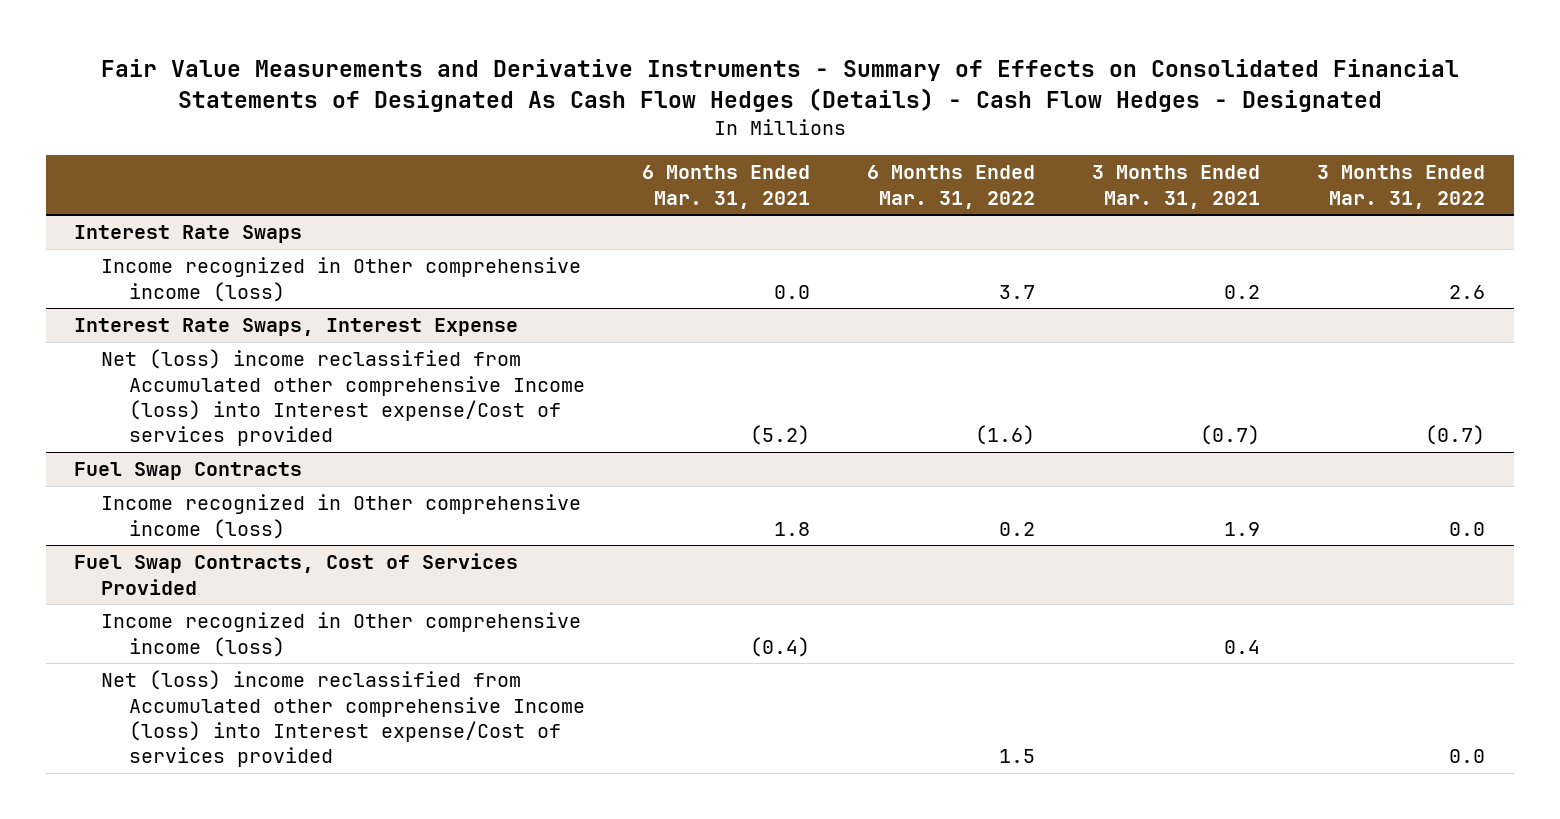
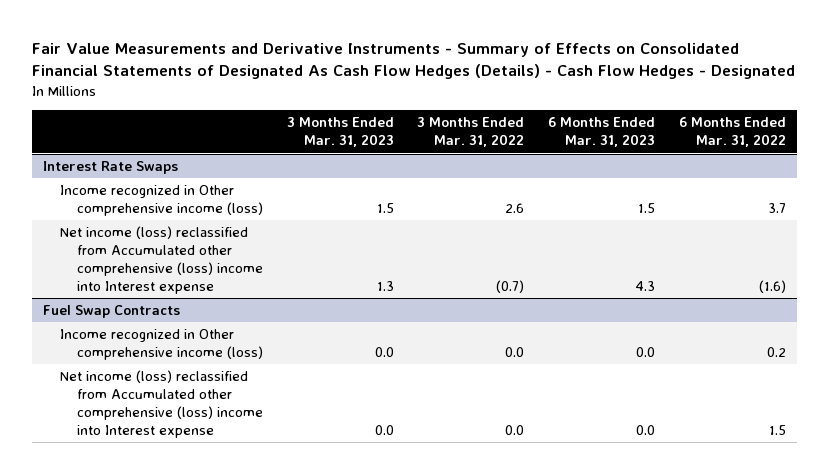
- | 6 Months Ended Mar. 31, 2021 | 6 Months Ended Mar. 31, 2022 | 3 Months Ended Mar. 31, 2021 | 3 Months Ended Mar. 31, 2022
+ | 3 Months Ended Mar. 31, 2023 | 3 Months Ended Mar. 31, 2022 | 6 Months Ended Mar. 31, 2023 | 6 Months Ended Mar. 31, 2022
- Interest Rate Swaps, Interest Expense
- Net (loss) income reclassified from Accumulated other comprehensive Income (loss) into Interest expense/Cost of services provided | (5.2) | (1.6) | (0.7) | (0.7)
@ Interest Rate Swaps
+ Net income (loss) reclassified from Accumulated other comprehensive (loss) income into Interest expense | 1.3 | (0.7) | 4.3 | (1.6)
- Fuel Swap Contracts, Cost of Services Provided
- Income recognized in Other comprehensive income (loss) | (0.4) | | 0.4 |
- Net (loss) income reclassified from Accumulated other comprehensive Income (loss) into Interest expense/Cost of services provided | | 1.5 | | 0.0
@ Fuel Swap Contracts
+ Net income (loss) reclassified from Accumulated other comprehensive (loss) income into Interest expense | 0.0 | 0.0 | 0.0 | 1.5

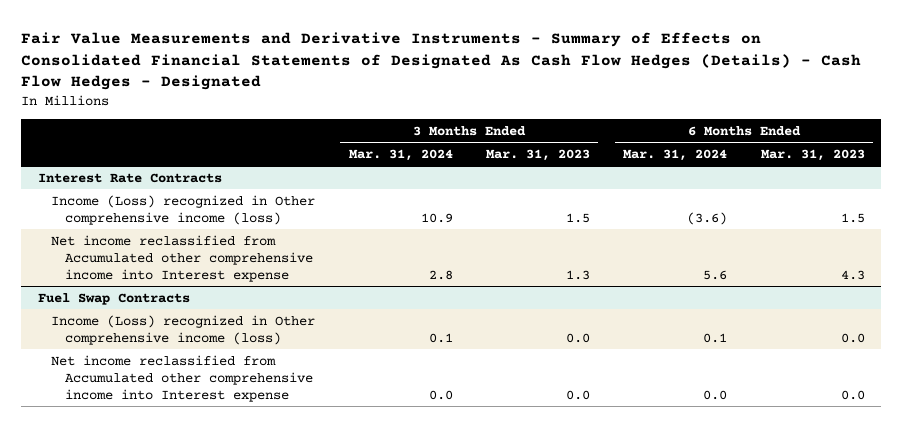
- | 3 Months Ended Mar. 31, 2023 | 3 Months Ended Mar. 31, 2022 | 6 Months Ended Mar. 31, 2023 | 6 Months Ended Mar. 31, 2022
+ | 3 Months Ended Mar. 31, 2024 | 3 Months Ended Mar. 31, 2023 | 6 Months Ended Mar. 31, 2024 | 6 Months Ended Mar. 31, 2023
- Interest Rate Swaps
- Income recognized in Other comprehensive income (loss) | 1.5 | 2.6 | 1.5 | 3.7
- Net income (loss) reclassified from Accumulated other comprehensive (loss) income into Interest expense | 1.3 | (0.7) | 4.3 | (1.6)
+ Interest Rate Contracts
+ Income (Loss) recognized in Other comprehensive income (loss) | 10.9 | 1.5 | (3.6) | 1.5
+ Net income reclassified from Accumulated other comprehensive income into Interest expense | 2.8 | 1.3 | 5.6 | 4.3
@ Fuel Swap Contracts
- Income recognized in Other comprehensive income (loss) | 0.0 | 0.0 | 0.0 | 0.2
- Net income (loss) reclassified from Accumulated other comprehensive (loss) income into Interest expense | 0.0 | 0.0 | 0.0 | 1.5
+ Income (Loss) recognized in Other comprehensive income (loss) | 0.1 | 0.0 | 0.1 | 0.0
+ Net income reclassified from Accumulated other comprehensive income into Interest expense | 0.0 | 0.0 | 0.0 | 0.0

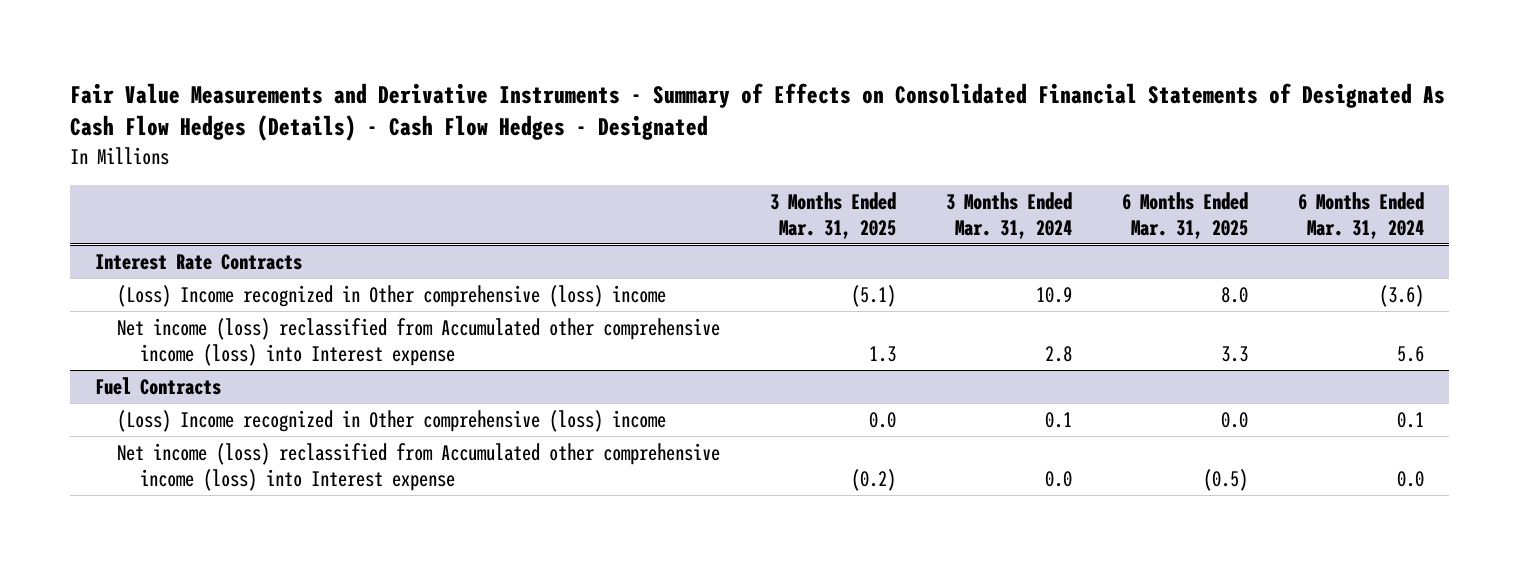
- | 3 Months Ended Mar. 31, 2024 | 3 Months Ended Mar. 31, 2023 | 6 Months Ended Mar. 31, 2024 | 6 Months Ended Mar. 31, 2023
+ | 3 Months Ended Mar. 31, 2025 | 3 Months Ended Mar. 31, 2024 | 6 Months Ended Mar. 31, 2025 | 6 Months Ended Mar. 31, 2024
@ Interest Rate Contracts
- Income (Loss) recognized in Other comprehensive income (loss) | 10.9 | 1.5 | (3.6) | 1.5
- Net income reclassified from Accumulated other comprehensive income into Interest expense | 2.8 | 1.3 | 5.6 | 4.3
- Fuel Swap Contracts
- Income (Loss) recognized in Other comprehensive income (loss) | 0.1 | 0.0 | 0.1 | 0.0
- Net income reclassified from Accumulated other comprehensive income into Interest expense | 0.0 | 0.0 | 0.0 | 0.0
@ Interest Rate Contracts
+ (Loss) Income recognized in Other comprehensive (loss) income | (5.1) | 10.9 | 8.0 | (3.6)
+ Net income (loss) reclassified from Accumulated other comprehensive income (loss) into Interest expense | 1.3 | 2.8 | 3.3 | 5.6
+ Fuel Contracts
+ (Loss) Income recognized in Other comprehensive (loss) income | 0.0 | 0.1 | 0.0 | 0.1
+ Net income (loss) reclassified from Accumulated other comprehensive income (loss) into Interest expense | (0.2) | 0.0 | (0.5) | 0.0

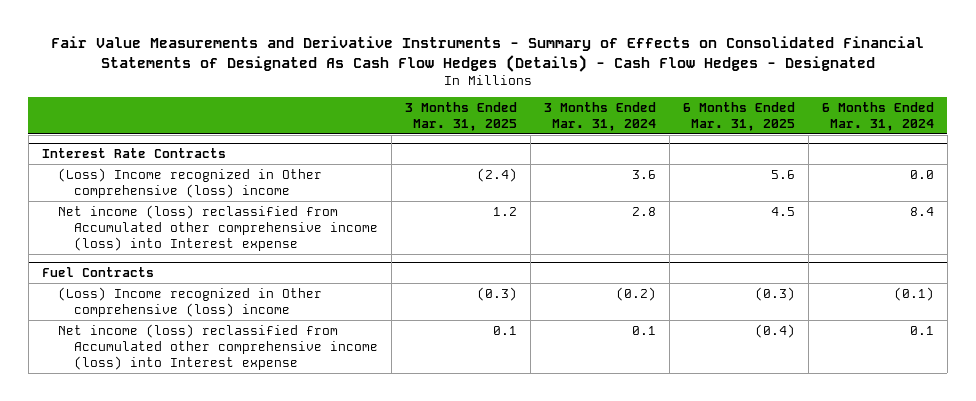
@ Interest Rate Contracts
- (Loss) Income recognized in Other comprehensive (loss) income | (5.1) | 10.9 | 8.0 | (3.6)
- Net income (loss) reclassified from Accumulated other comprehensive income (loss) into Interest expense | 1.3 | 2.8 | 3.3 | 5.6
+ (Loss) Income recognized in Other comprehensive (loss) income | (2.4) | 3.6 | 5.6 | 0.0
+ Net income (loss) reclassified from Accumulated other comprehensive income (loss) into Interest expense | 1.2 | 2.8 | 4.5 | 8.4
@ Fuel Contracts
- (Loss) Income recognized in Other comprehensive (loss) income | 0.0 | 0.1 | 0.0 | 0.1
- Net income (loss) reclassified from Accumulated other comprehensive income (loss) into Interest expense | (0.2) | 0.0 | (0.5) | 0.0
+ (Loss) Income recognized in Other comprehensive (loss) income | (0.3) | (0.2) | (0.3) | (0.1)
+ Net income (loss) reclassified from Accumulated other comprehensive income (loss) into Interest expense | 0.1 | 0.1 | (0.4) | 0.1

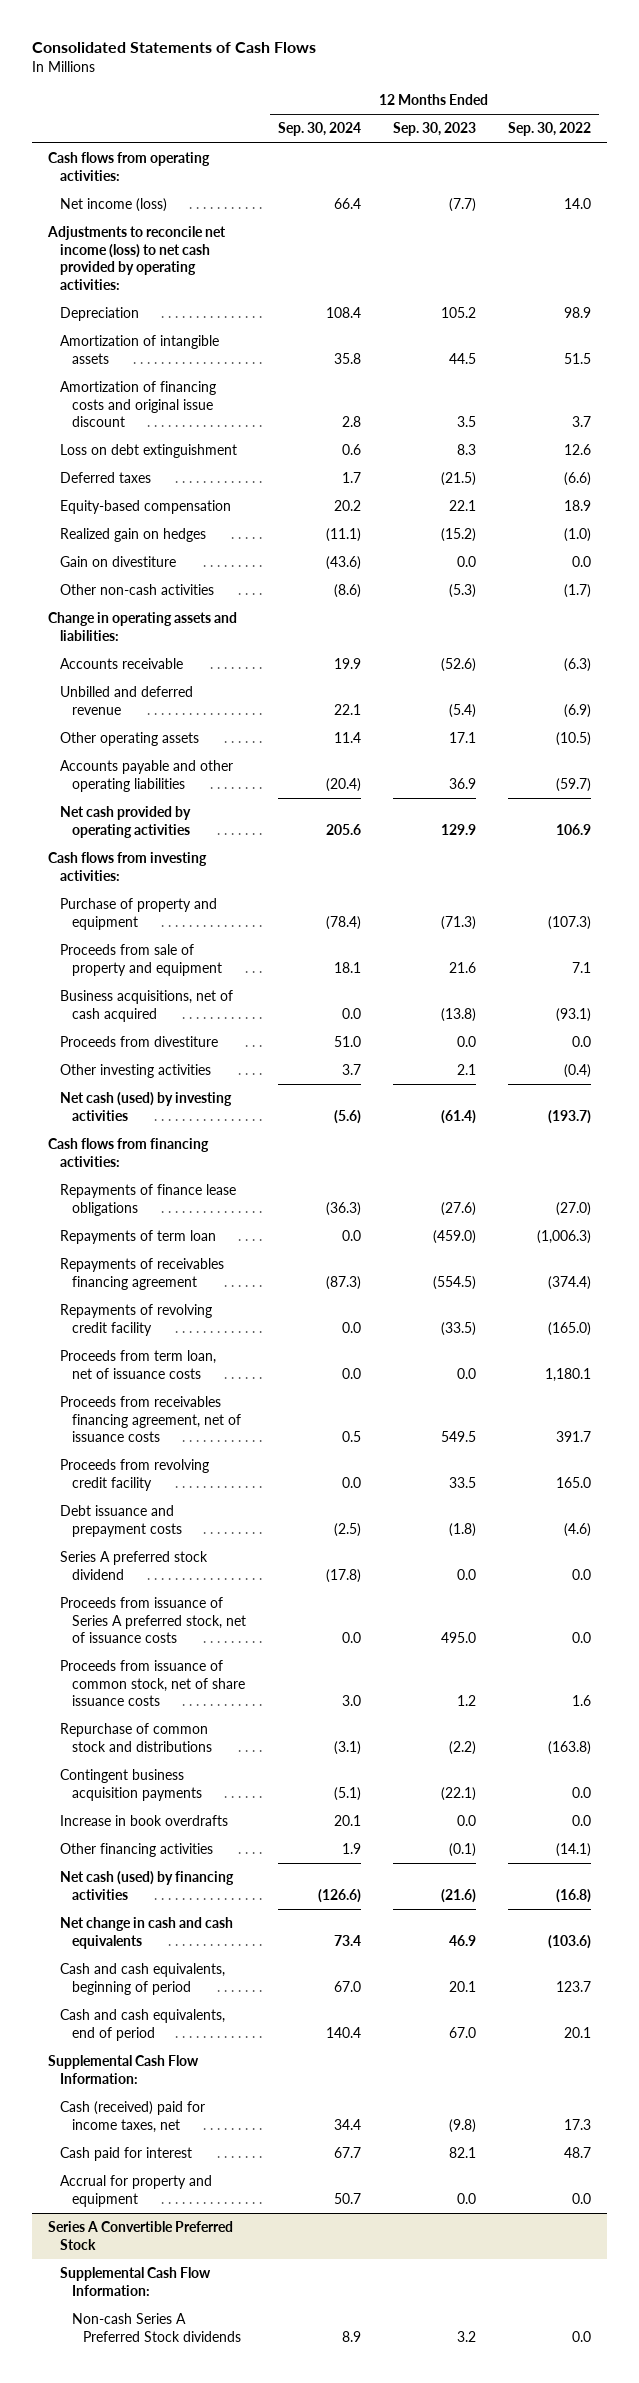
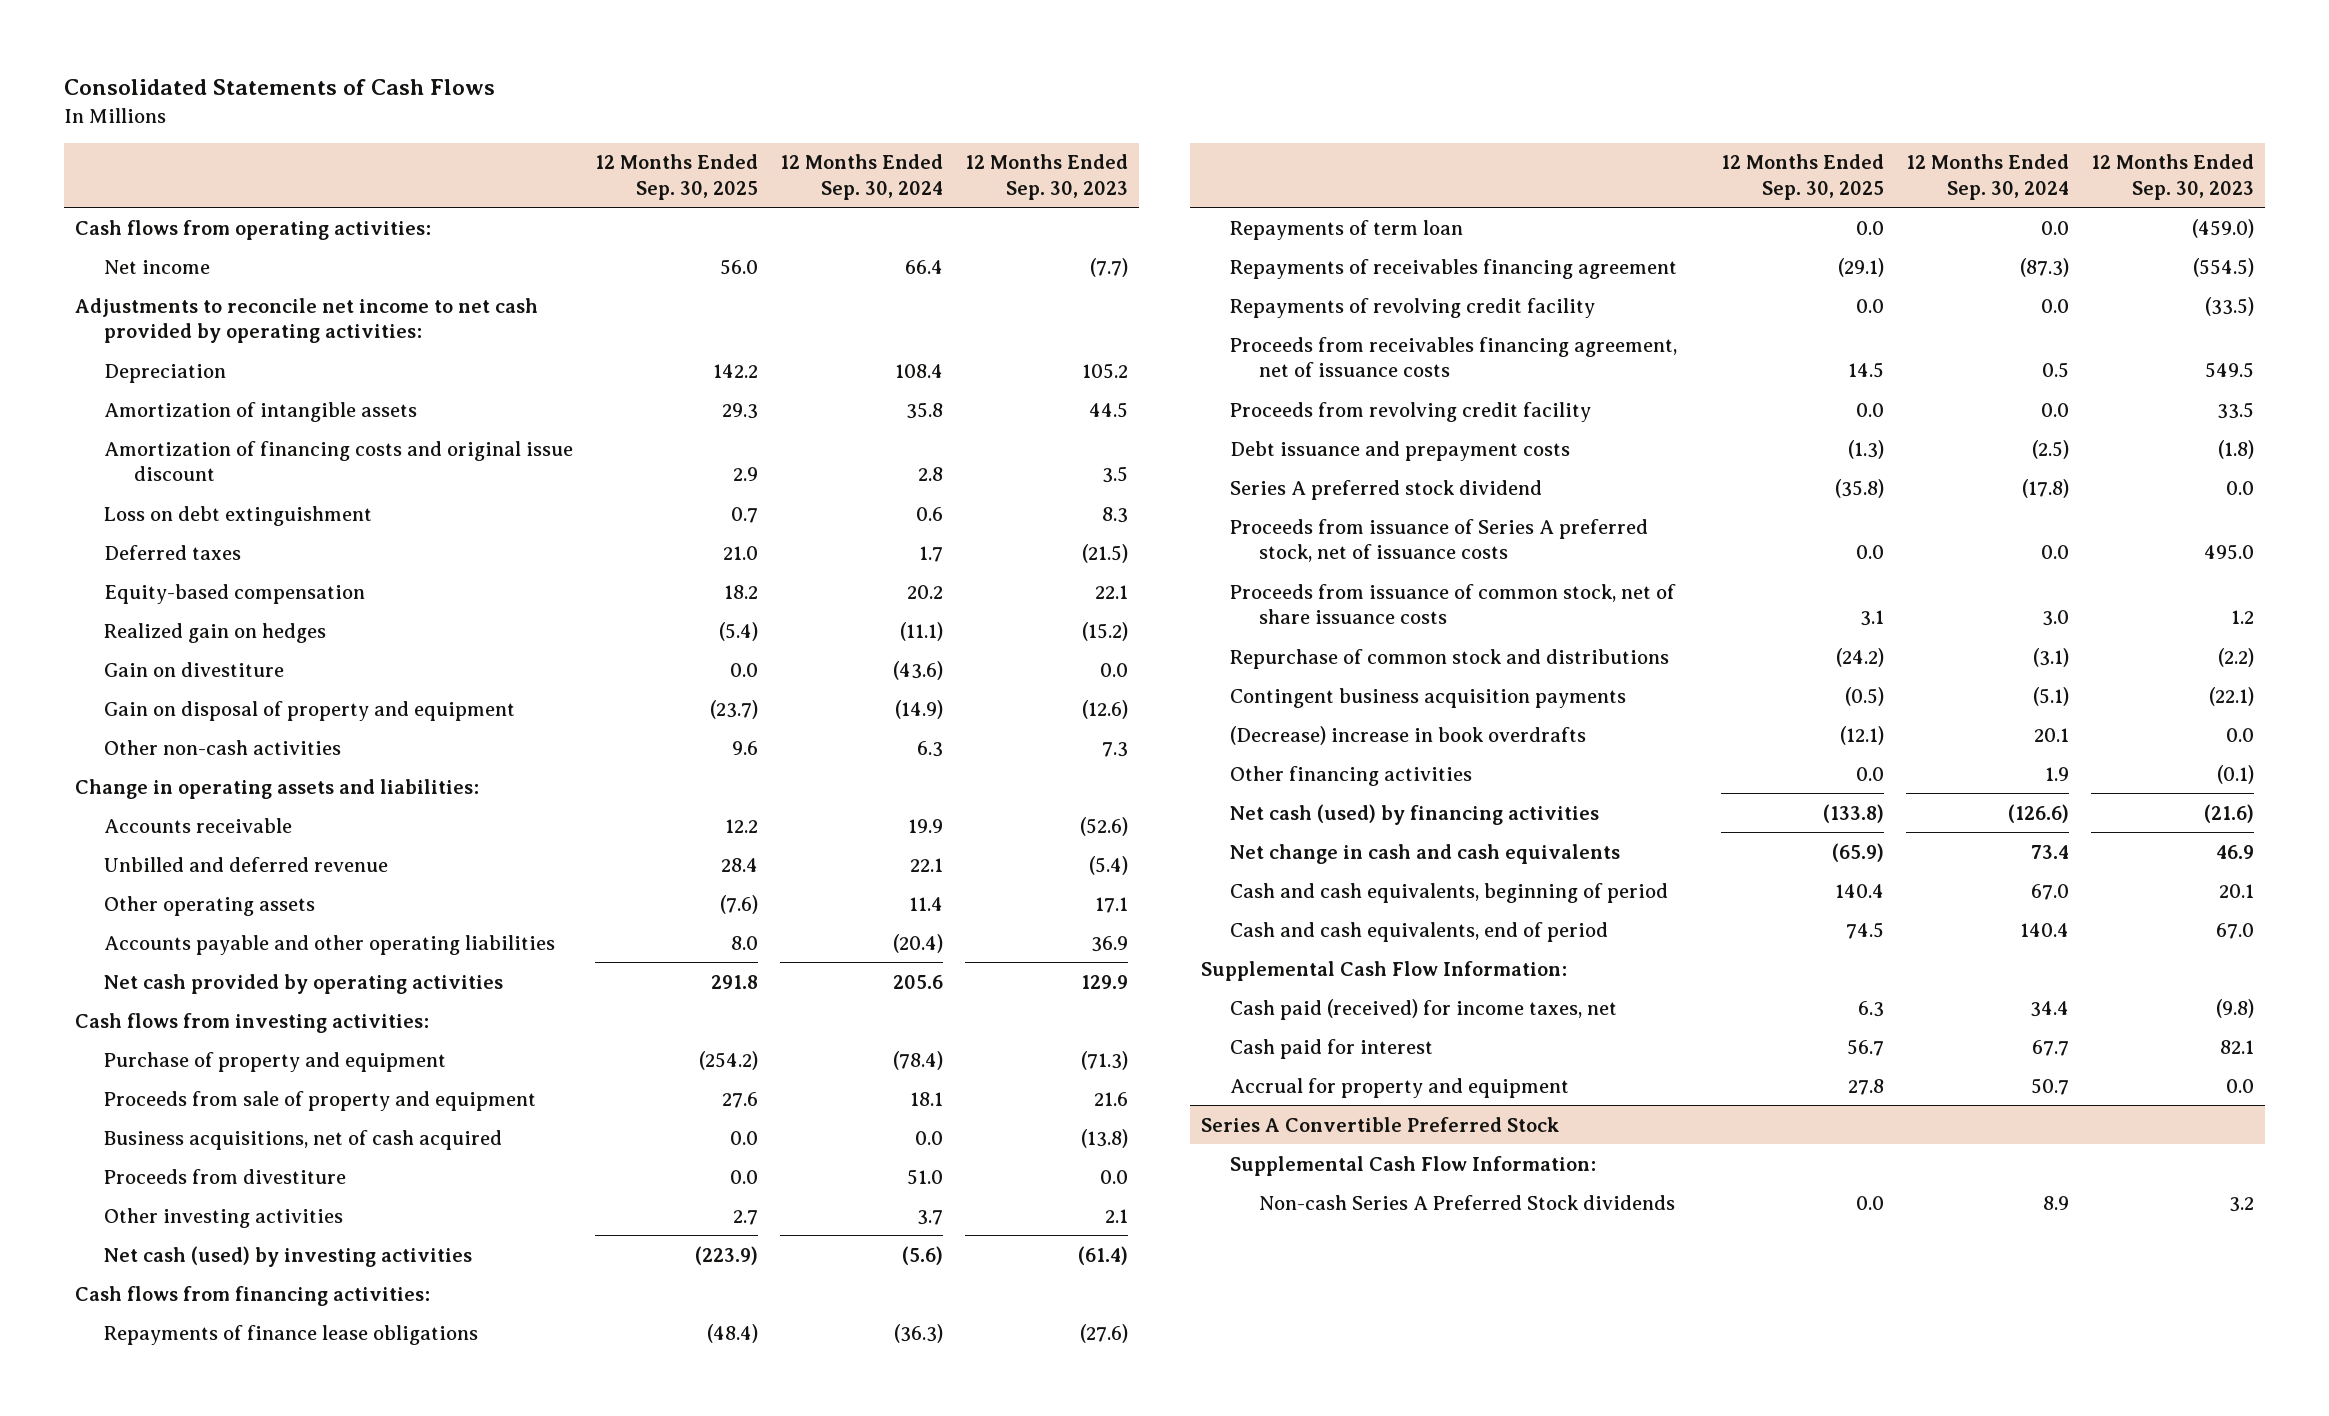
- | 12 Months Ended Sep. 30, 2024 | 12 Months Ended Sep. 30, 2023 | 12 Months Ended Sep. 30, 2022
+ | 12 Months Ended Sep. 30, 2025 | 12 Months Ended Sep. 30, 2024 | 12 Months Ended Sep. 30, 2023
- Net income (loss) | 66.4 | (7.7) | 14.0
- Adjustments to reconcile net income (loss) to net cash provided by operating activities:
+ Net income | 56.0 | 66.4 | (7.7)
+ Adjustments to reconcile net income to net cash provided by operating activities:
- Other non-cash activities | (8.6) | (5.3) | (1.7)
+ Gain on disposal of property and equipment | (23.7) | (14.9) | (12.6)
+ Other non-cash activities | 9.6 | 6.3 | 7.3
- Proceeds from term loan, net of issuance costs | 0.0 | 0.0 | 1,180.1
- Increase in book overdrafts | 20.1 | 0.0 | 0.0
+ (Decrease) increase in book overdrafts | (12.1) | 20.1 | 0.0
- Cash (received) paid for income taxes, net | 34.4 | (9.8) | 17.3
+ Cash paid (received) for income taxes, net | 6.3 | 34.4 | (9.8)

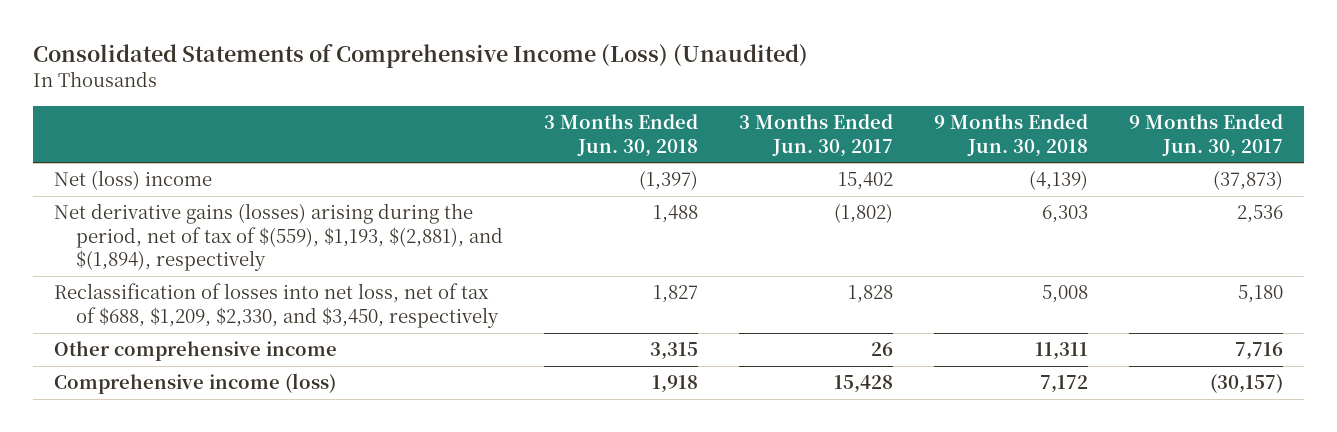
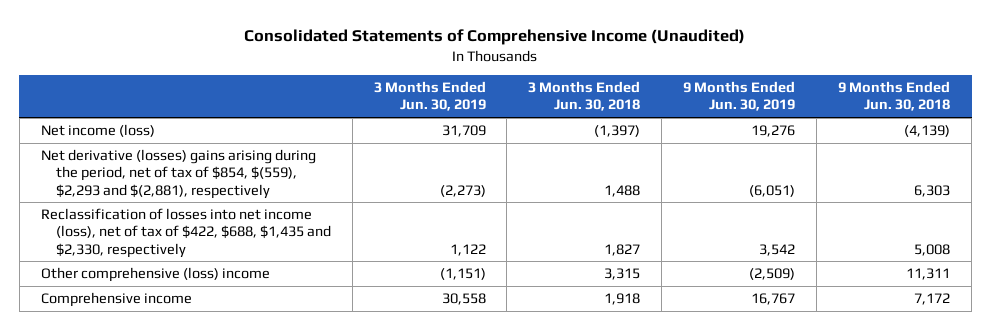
- Consolidated Statements of Comprehensive Income (Loss) (Unaudited)
+ Consolidated Statements of Comprehensive Income (Unaudited)
- | 3 Months Ended Jun. 30, 2018 | 3 Months Ended Jun. 30, 2017 | 9 Months Ended Jun. 30, 2018 | 9 Months Ended Jun. 30, 2017
+ | 3 Months Ended Jun. 30, 2019 | 3 Months Ended Jun. 30, 2018 | 9 Months Ended Jun. 30, 2019 | 9 Months Ended Jun. 30, 2018
- Net (loss) income | (1,397) | 15,402 | (4,139) | (37,873)
- Net derivative gains (losses) arising during the period, net of tax of $(559), $1,193, $(2,881), and $(1,894), respectively | 1,488 | (1,802) | 6,303 | 2,536
- Reclassification of losses into net loss, net of tax of $688, $1,209, $2,330, and $3,450, respectively | 1,827 | 1,828 | 5,008 | 5,180
- Other comprehensive income | 3,315 | 26 | 11,311 | 7,716
- Comprehensive income (loss) | 1,918 | 15,428 | 7,172 | (30,157)
+ Net income (loss) | 31,709 | (1,397) | 19,276 | (4,139)
+ Net derivative (losses) gains arising during the period, net of tax of $854, $(559), $2,293 and $(2,881), respectively | (2,273) | 1,488 | (6,051) | 6,303
+ Reclassification of losses into net income (loss), net of tax of $422, $688, $1,435 and $2,330, respectively | 1,122 | 1,827 | 3,542 | 5,008
+ Other comprehensive (loss) income | (1,151) | 3,315 | (2,509) | 11,311
+ Comprehensive income | 30,558 | 1,918 | 16,767 | 7,172

